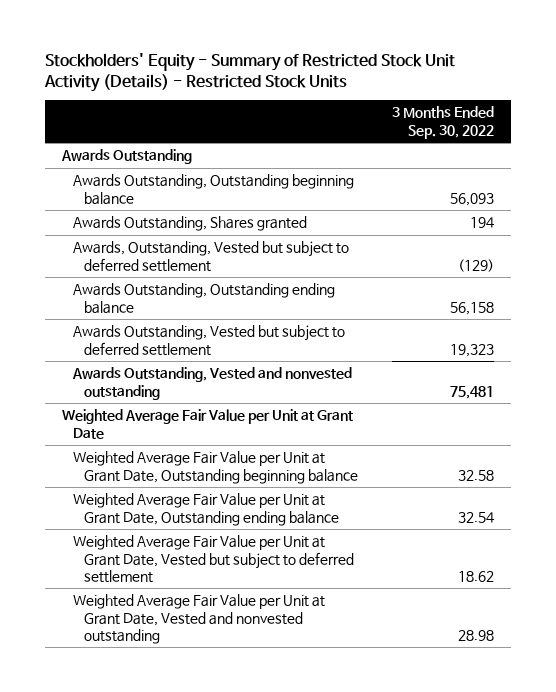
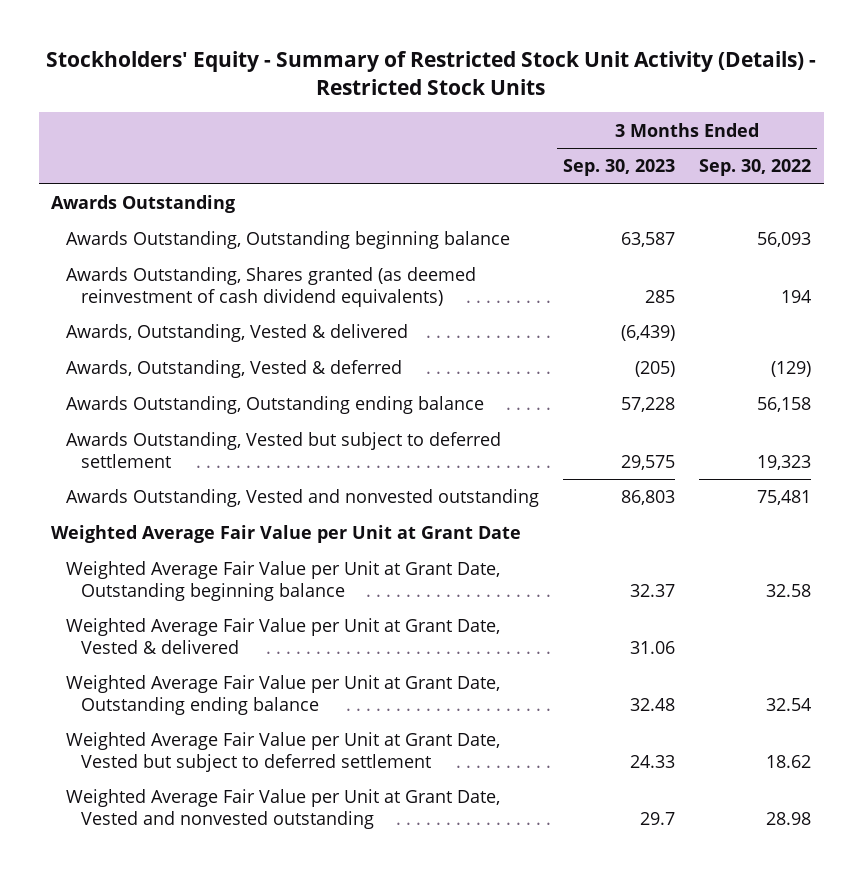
- | 3 Months Ended Sep. 30, 2022
+ | 3 Months Ended Sep. 30, 2023 | 3 Months Ended Sep. 30, 2022
- Awards Outstanding, Shares granted | 194
- Awards, Outstanding, Vested but subject to deferred settlement | (129)
+ Awards Outstanding, Shares granted (as deemed reinvestment of cash dividend equivalents) | 285 | 194
+ Awards, Outstanding, Vested & delivered | (6,439) |
+ Awards, Outstanding, Vested & deferred | (205) | (129)
+ Weighted Average Fair Value per Unit at Grant Date, Vested & delivered | 31.06 |

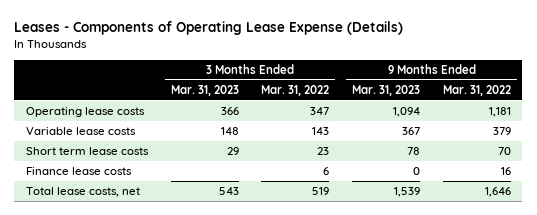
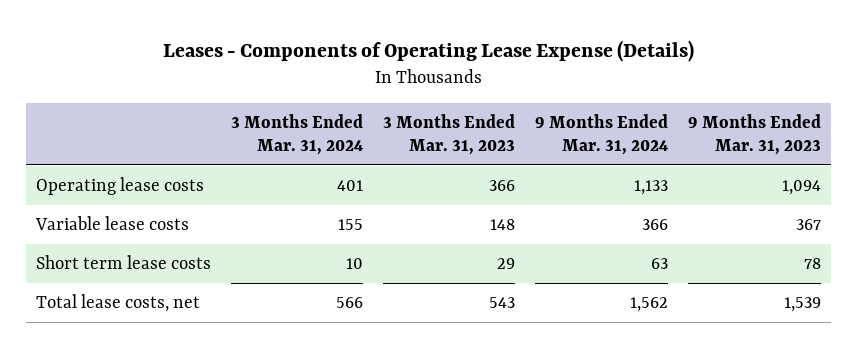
- | 3 Months Ended Mar. 31, 2023 | 3 Months Ended Mar. 31, 2022 | 9 Months Ended Mar. 31, 2023 | 9 Months Ended Mar. 31, 2022
+ | 3 Months Ended Mar. 31, 2024 | 3 Months Ended Mar. 31, 2023 | 9 Months Ended Mar. 31, 2024 | 9 Months Ended Mar. 31, 2023
- Finance lease costs | | 6 | 0 | 16

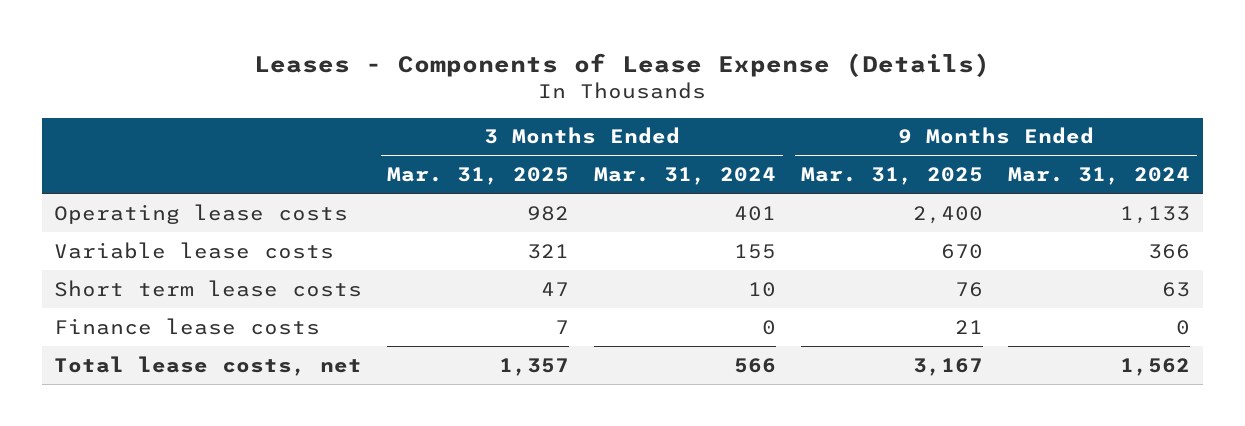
- Leases - Components of Operating Lease Expense (Details)
+ Leases - Components of Lease Expense (Details)
- | 3 Months Ended Mar. 31, 2024 | 3 Months Ended Mar. 31, 2023 | 9 Months Ended Mar. 31, 2024 | 9 Months Ended Mar. 31, 2023
+ | 3 Months Ended Mar. 31, 2025 | 3 Months Ended Mar. 31, 2024 | 9 Months Ended Mar. 31, 2025 | 9 Months Ended Mar. 31, 2024
+ Finance lease costs | 7 | 0 | 21 | 0

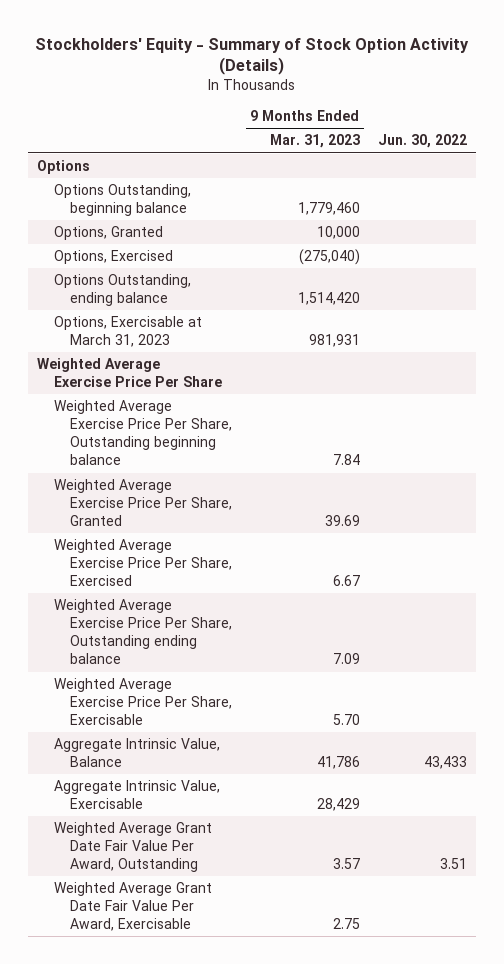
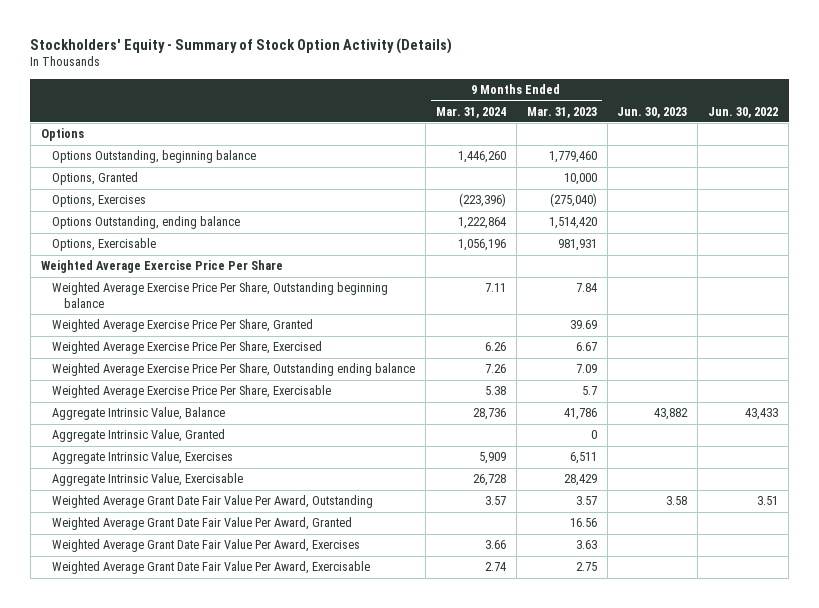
- | 9 Months Ended Mar. 31, 2023 | Jun. 30, 2022
+ | 9 Months Ended Mar. 31, 2024 | 9 Months Ended Mar. 31, 2023 | Jun. 30, 2023 | Jun. 30, 2022
- Options, Exercised | (275,040) |
+ Options, Exercises | (223,396) | (275,040) | |
- Options, Exercisable at March 31, 2023 | 981,931 |
+ Options, Exercisable | 1,056,196 | 981,931 | |
- Weighted Average Exercise Price Per Share, Exercisable | 5.70 |
+ Weighted Average Exercise Price Per Share, Exercisable | 5.38 | 5.7 | |
+ Aggregate Intrinsic Value, Granted | | 0 | |
+ Aggregate Intrinsic Value, Exercises | 5,909 | 6,511 | |
+ Weighted Average Grant Date Fair Value Per Award, Granted | | 16.56 | |
+ Weighted Average Grant Date Fair Value Per Award, Exercises | 3.66 | 3.63 | |

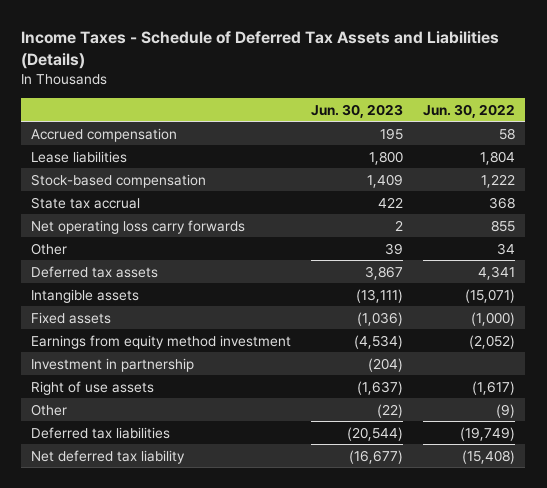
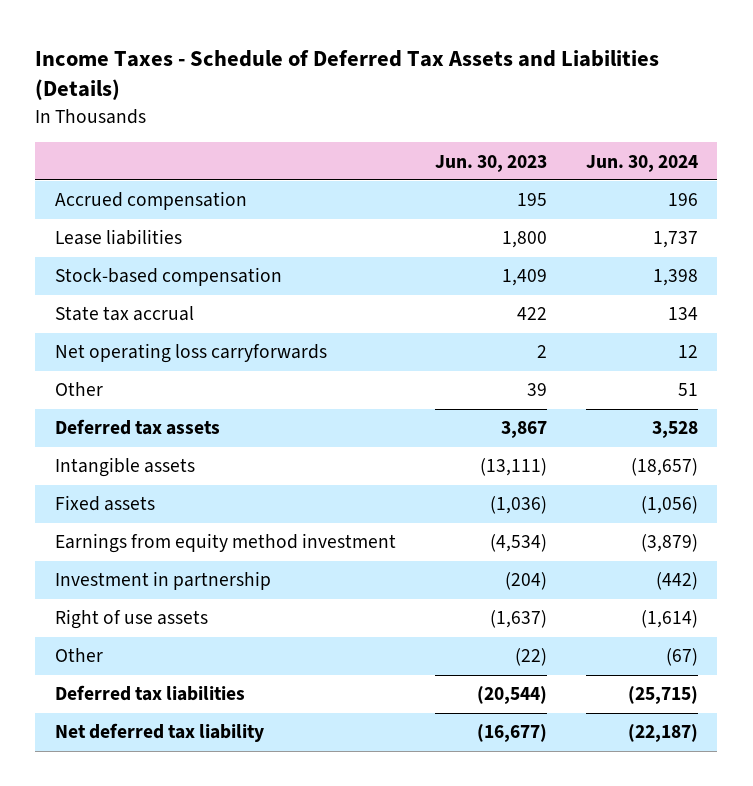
- | Jun. 30, 2023 | Jun. 30, 2022
+ | Jun. 30, 2023 | Jun. 30, 2024
- Net operating loss carry forwards | 2 | 855
+ Net operating loss carryforwards | 2 | 12

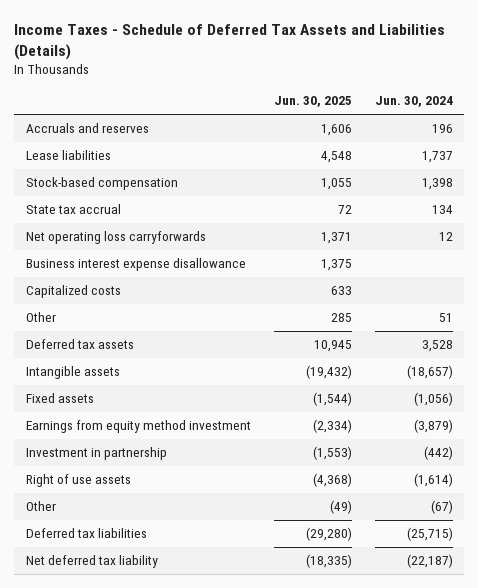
- | Jun. 30, 2023 | Jun. 30, 2024
+ | Jun. 30, 2025 | Jun. 30, 2024
- Accrued compensation | 195 | 196
+ Accruals and reserves | 1,606 | 196
+ Business interest expense disallowance | 1,375 |
+ Capitalized costs | 633 |

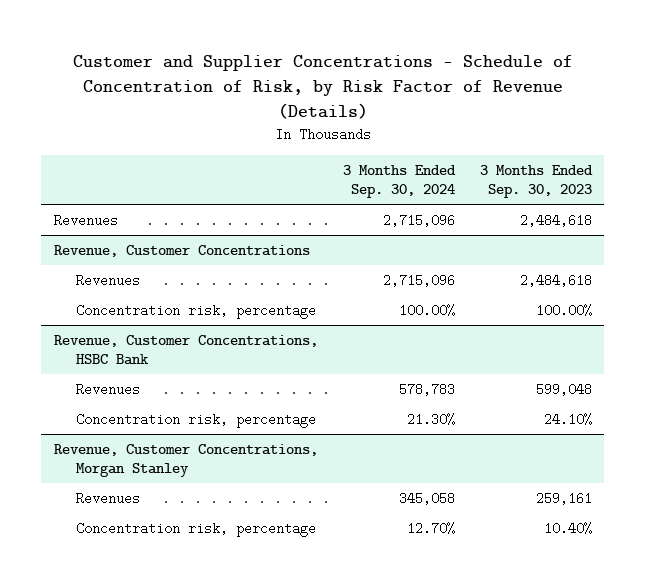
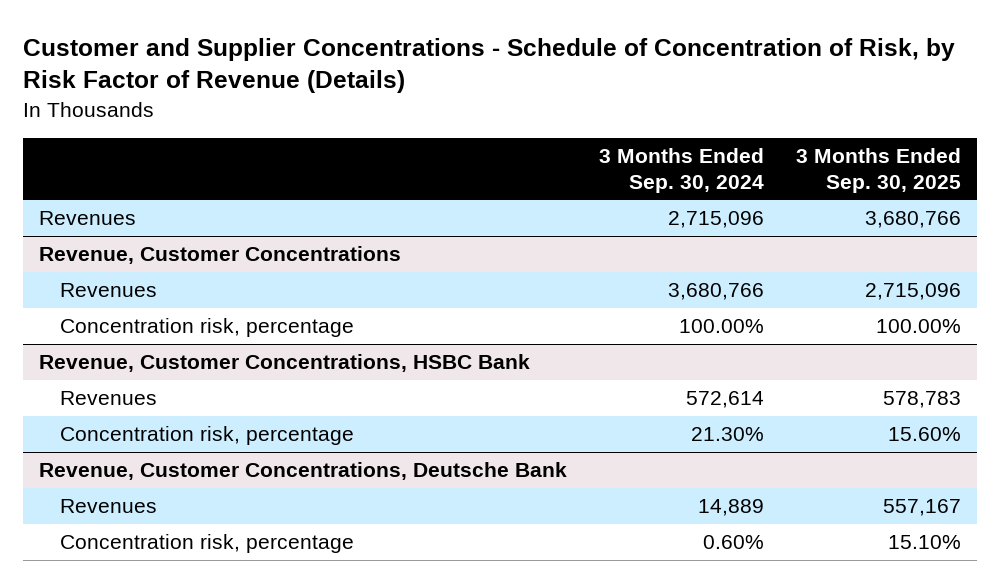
- | 3 Months Ended Sep. 30, 2024 | 3 Months Ended Sep. 30, 2023
+ | 3 Months Ended Sep. 30, 2024 | 3 Months Ended Sep. 30, 2025
@ Revenue, Customer Concentrations
- Revenues | 2,715,096 | 2,484,618
+ Revenues | 3,680,766 | 2,715,096
@ Revenue, Customer Concentrations, HSBC Bank
- Revenues | 578,783 | 599,048
+ Revenues | 572,614 | 578,783
- Revenue, Customer Concentrations, Morgan Stanley
- Revenues | 345,058 | 259,161
- Concentration risk, percentage | 12.70% | 10.40%
+ Revenue, Customer Concentrations, Deutsche Bank
+ Revenues | 14,889 | 557,167
+ Concentration risk, percentage | 0.60% | 15.10%

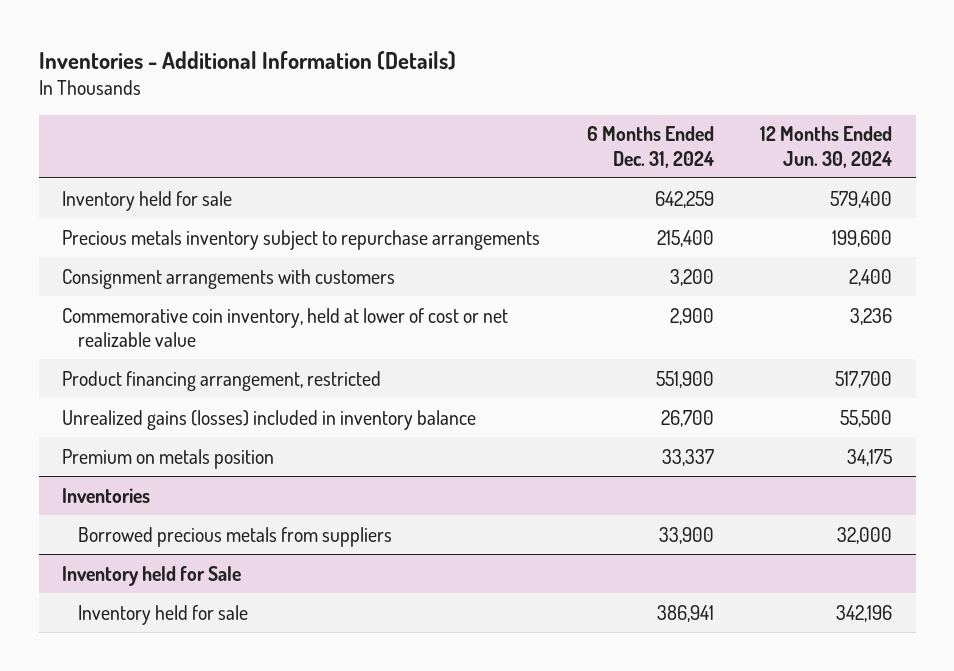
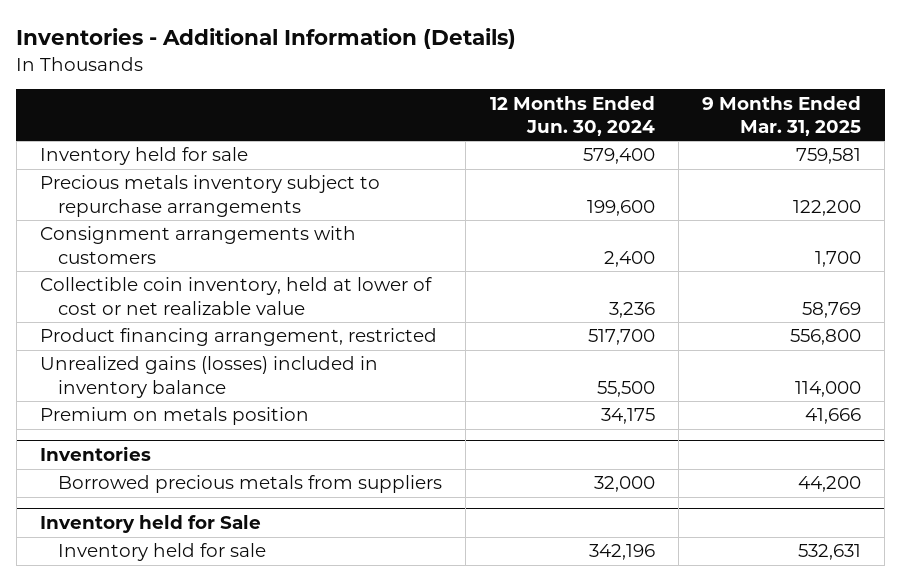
- | 6 Months Ended Dec. 31, 2024 | 12 Months Ended Jun. 30, 2024
+ | 12 Months Ended Jun. 30, 2024 | 9 Months Ended Mar. 31, 2025
- Commemorative coin inventory, held at lower of cost or net realizable value | 2,900 | 3,236
+ Collectible coin inventory, held at lower of cost or net realizable value | 3,236 | 58,769

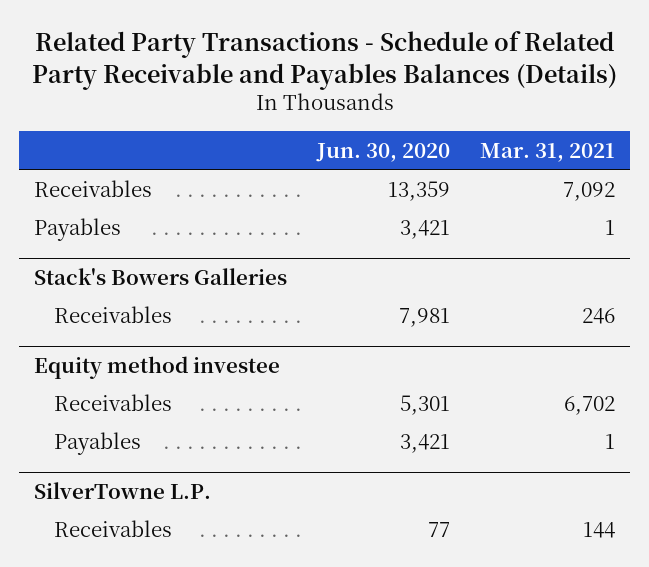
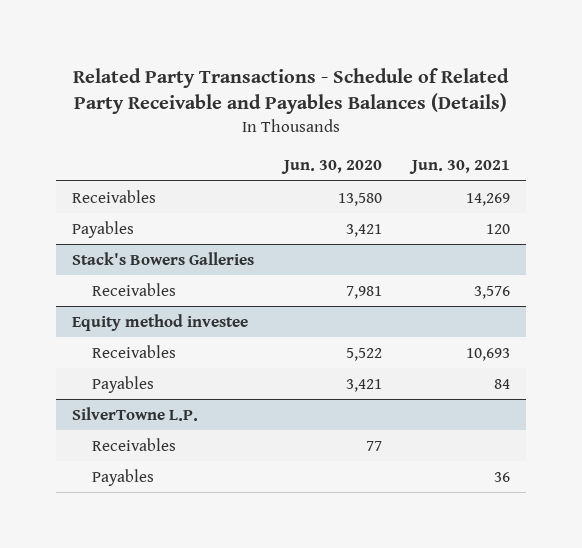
- | Jun. 30, 2020 | Mar. 31, 2021
+ | Jun. 30, 2020 | Jun. 30, 2021
- Receivables | 13,359 | 7,092
+ Receivables | 13,580 | 14,269
@ Equity method investee
- Receivables | 5,301 | 6,702
+ Receivables | 5,522 | 10,693
@ SilverTowne L.P.
+ Payables | | 36

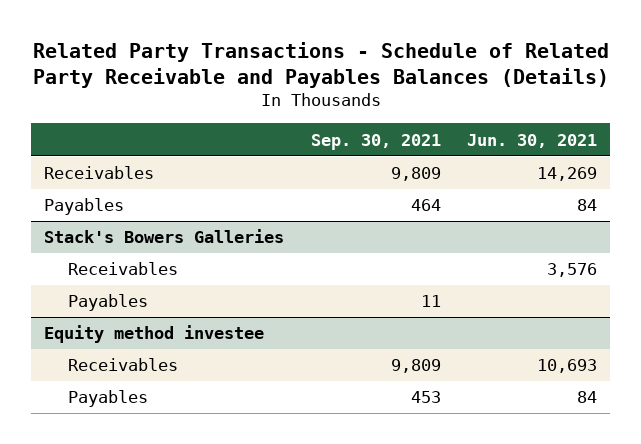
- | Jun. 30, 2020 | Jun. 30, 2021
+ | Sep. 30, 2021 | Jun. 30, 2021
- Payables | 3,421 | 120
+ Payables | 464 | 84
@ Stack's Bowers Galleries
+ Payables | 11 |
- SilverTowne L.P.
- Receivables | 77 |
- Payables | | 36

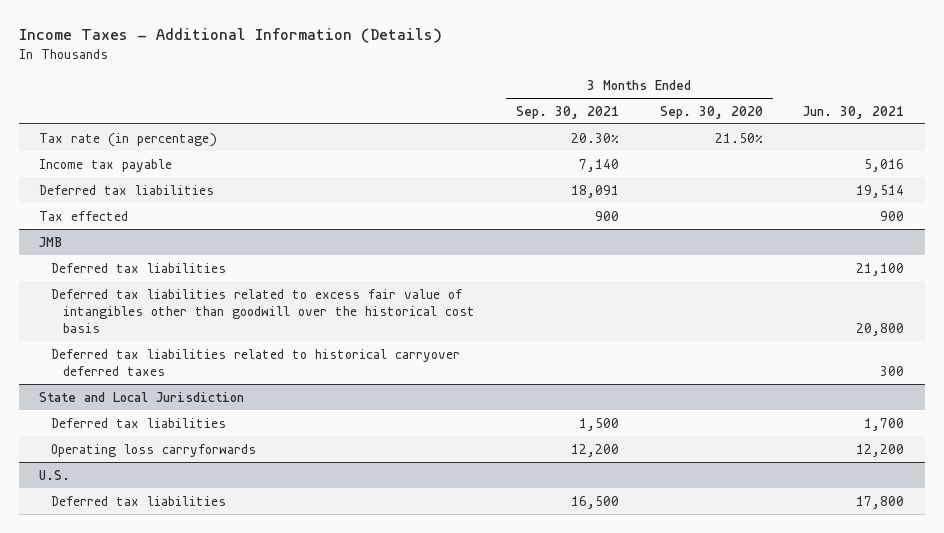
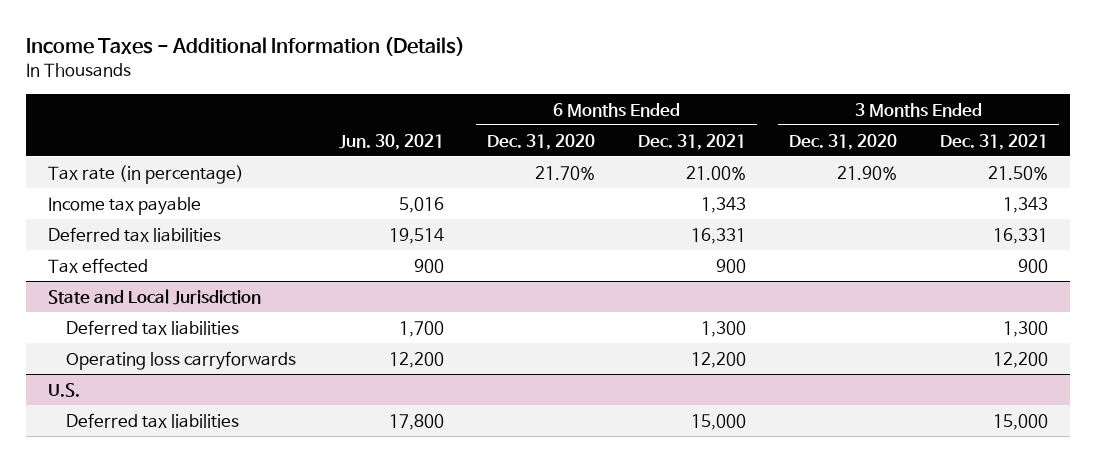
- | 3 Months Ended Sep. 30, 2021 | 3 Months Ended Sep. 30, 2020 | Jun. 30, 2021
+ | Jun. 30, 2021 | 6 Months Ended Dec. 31, 2020 | 6 Months Ended Dec. 31, 2021 | 3 Months Ended Dec. 31, 2020 | 3 Months Ended Dec. 31, 2021
- JMB
- Deferred tax liabilities | | | 21,100
- Deferred tax liabilities related to excess fair value of intangibles other than goodwill over the historical cost basis | | | 20,800
- Deferred tax liabilities related to historical carryover deferred taxes | | | 300

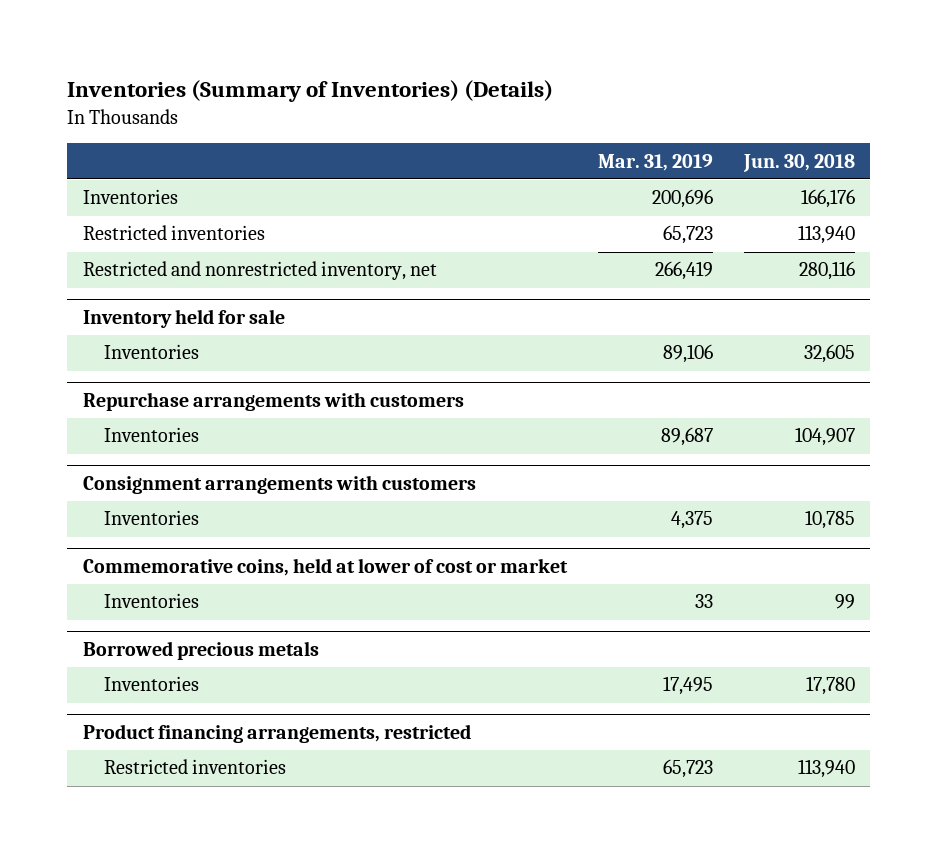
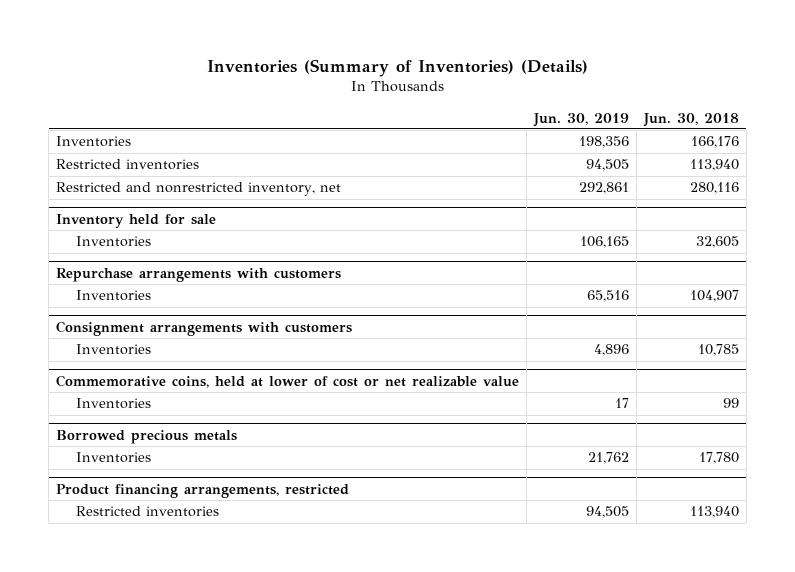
- | Mar. 31, 2019 | Jun. 30, 2018
+ | Jun. 30, 2019 | Jun. 30, 2018
- Commemorative coins, held at lower of cost or market
+ Commemorative coins, held at lower of cost or net realizable value

